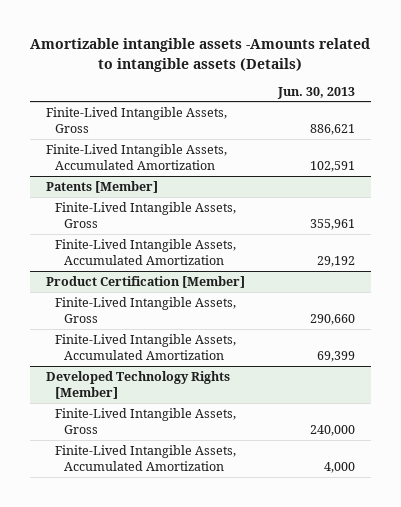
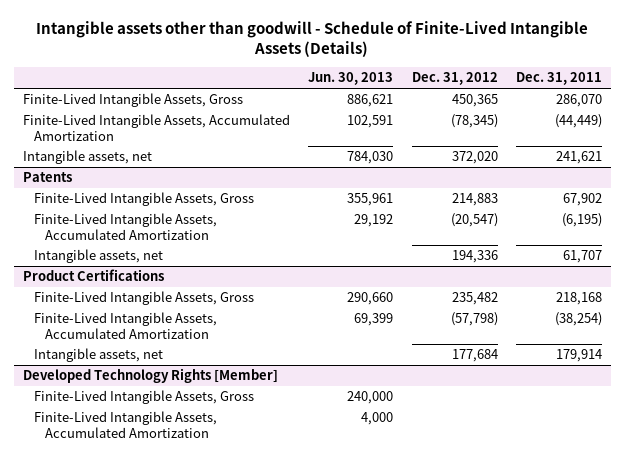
- Amortizable intangible assets -Amounts related to intangible assets (Details)
+ Intangible assets other than goodwill - Schedule of Finite-Lived Intangible Assets (Details)
- | Jun. 30, 2013
+ | Jun. 30, 2013 | Dec. 31, 2012 | Dec. 31, 2011
- Patents [Member]
+ Intangible assets, net | 784,030 | 372,020 | 241,621
+ Patents
- Product Certification [Member]
+ Intangible assets, net | | 194,336 | 61,707
+ Product Certifications
+ Intangible assets, net | | 177,684 | 179,914

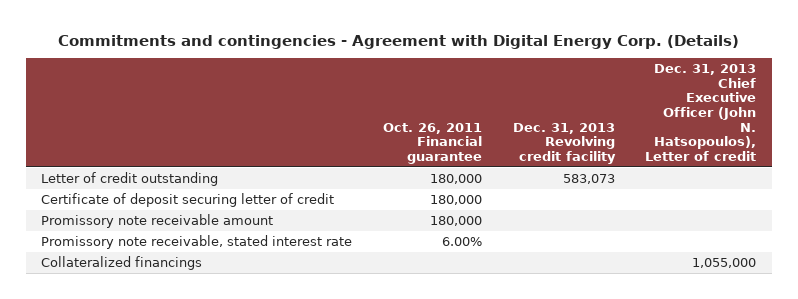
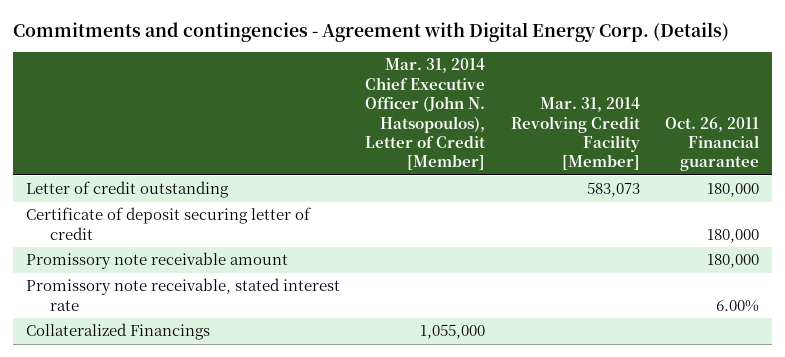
- | Oct. 26, 2011 Financial guarantee | Dec. 31, 2013 Revolving credit facility | Dec. 31, 2013 Chief Executive Officer (John N. Hatsopoulos), Letter of credit
+ | Mar. 31, 2014 Chief Executive Officer (John N. Hatsopoulos), Letter of Credit [Member] | Mar. 31, 2014 Revolving Credit Facility [Member] | Oct. 26, 2011 Financial guarantee
- Collateralized financings | | | 1,055,000
+ Collateralized Financings | 1,055,000 | |

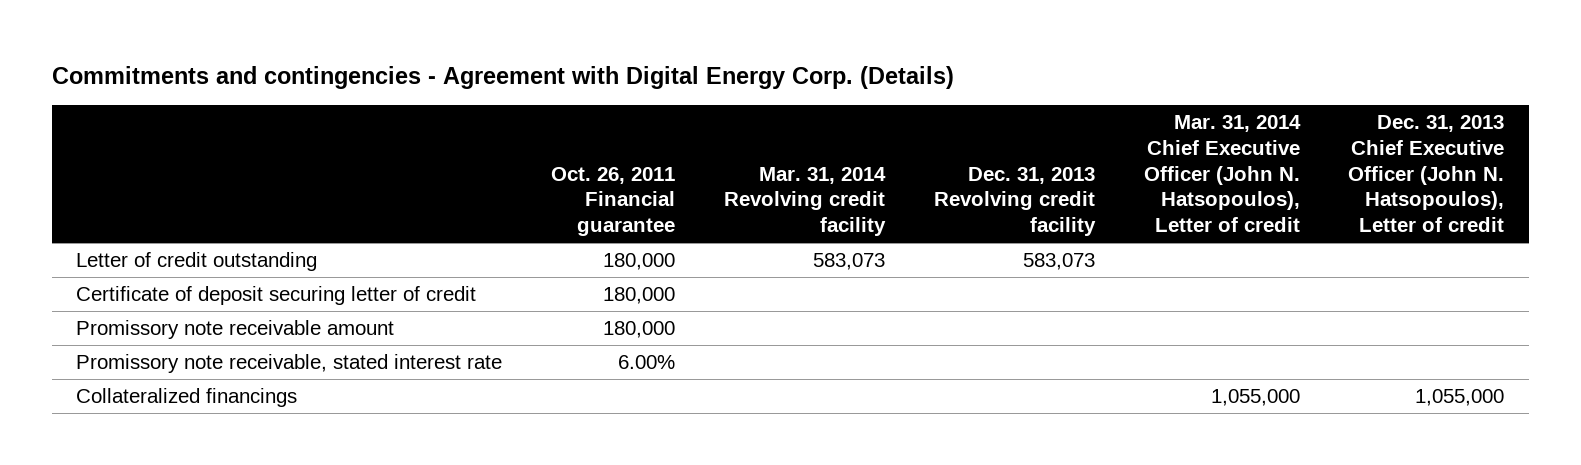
- | Mar. 31, 2014 Chief Executive Officer (John N. Hatsopoulos), Letter of Credit [Member] | Mar. 31, 2014 Revolving Credit Facility [Member] | Oct. 26, 2011 Financial guarantee
+ | Oct. 26, 2011 Financial guarantee | Mar. 31, 2014 Revolving credit facility | Dec. 31, 2013 Revolving credit facility | Mar. 31, 2014 Chief Executive Officer (John N. Hatsopoulos), Letter of credit | Dec. 31, 2013 Chief Executive Officer (John N. Hatsopoulos), Letter of credit
- Collateralized Financings | 1,055,000 | |
+ Collateralized financings | | | | 1,055,000 | 1,055,000

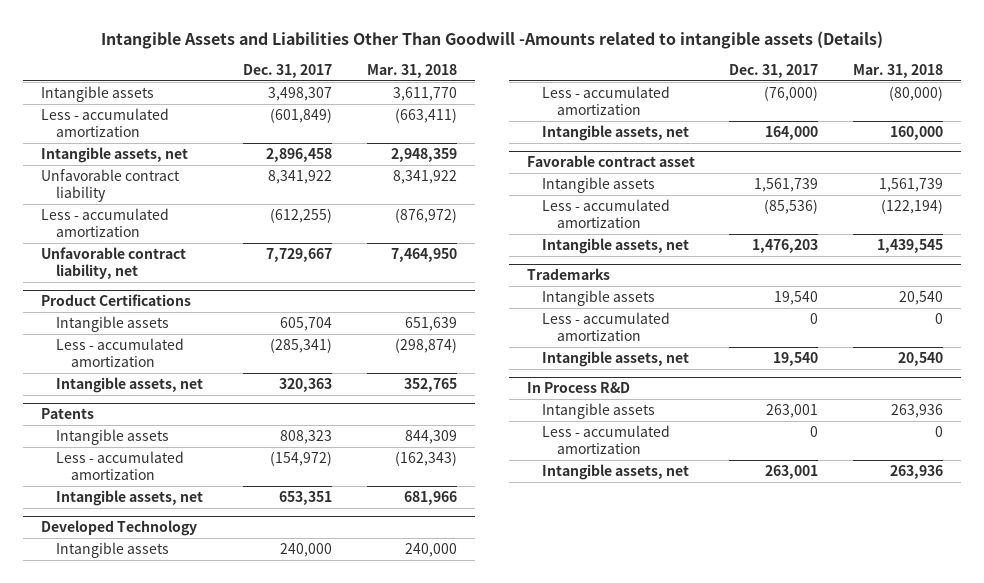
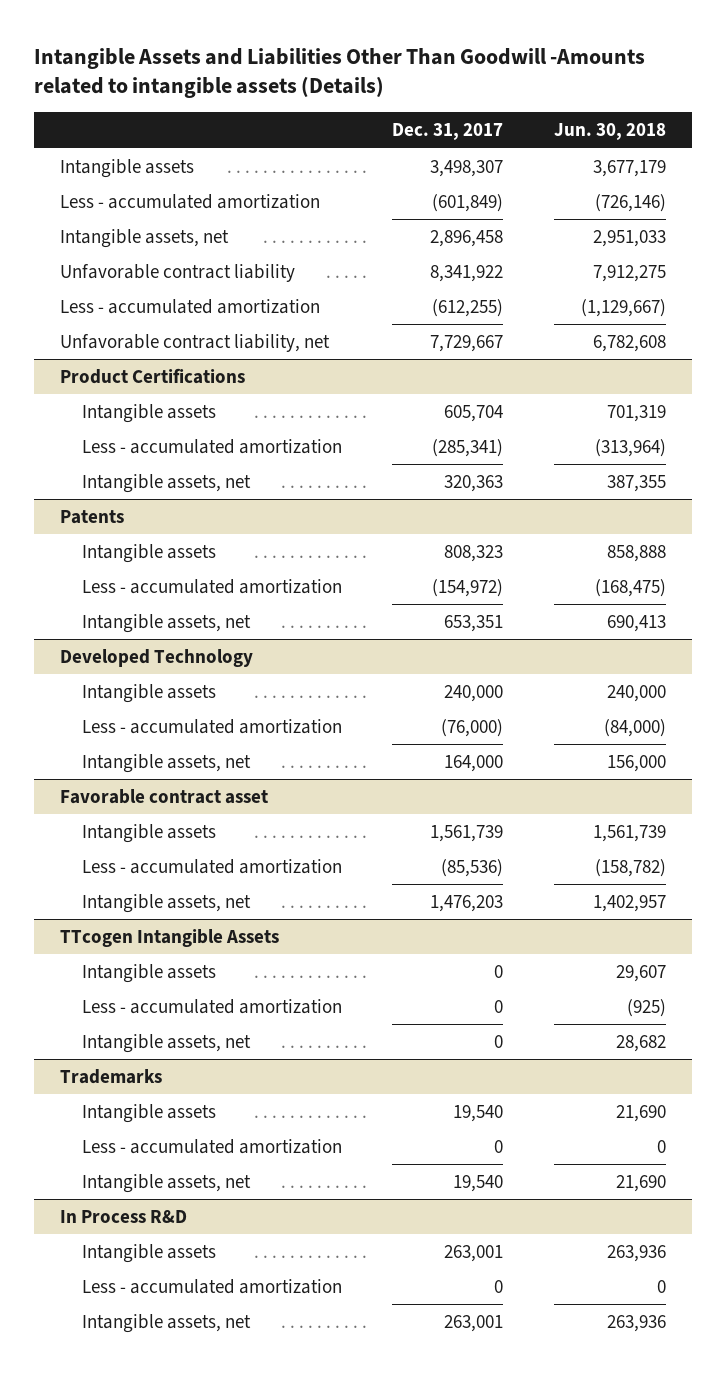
- | Dec. 31, 2017 | Mar. 31, 2018
+ | Dec. 31, 2017 | Jun. 30, 2018
+ TTcogen Intangible Assets
+ Intangible assets | 0 | 29,607
+ Less - accumulated amortization | 0 | (925)
+ Intangible assets, net | 0 | 28,682

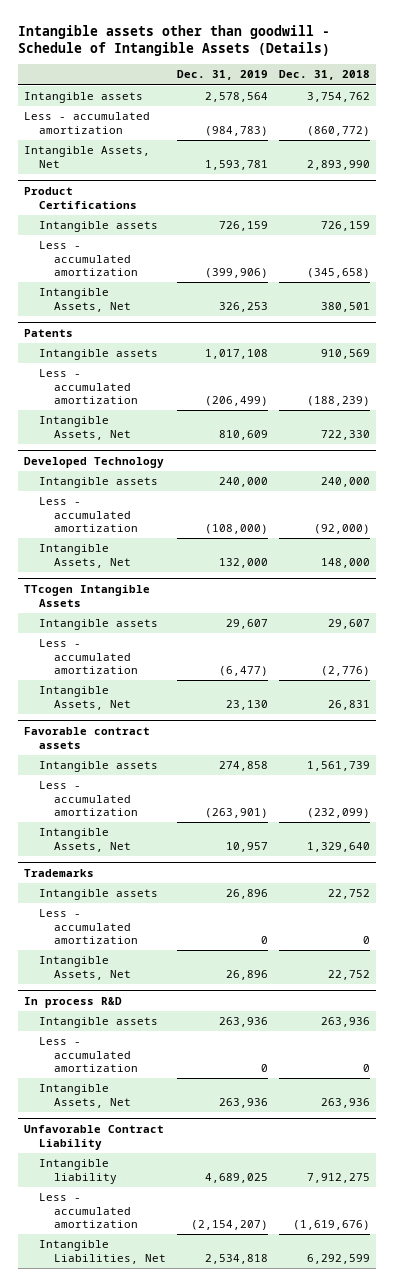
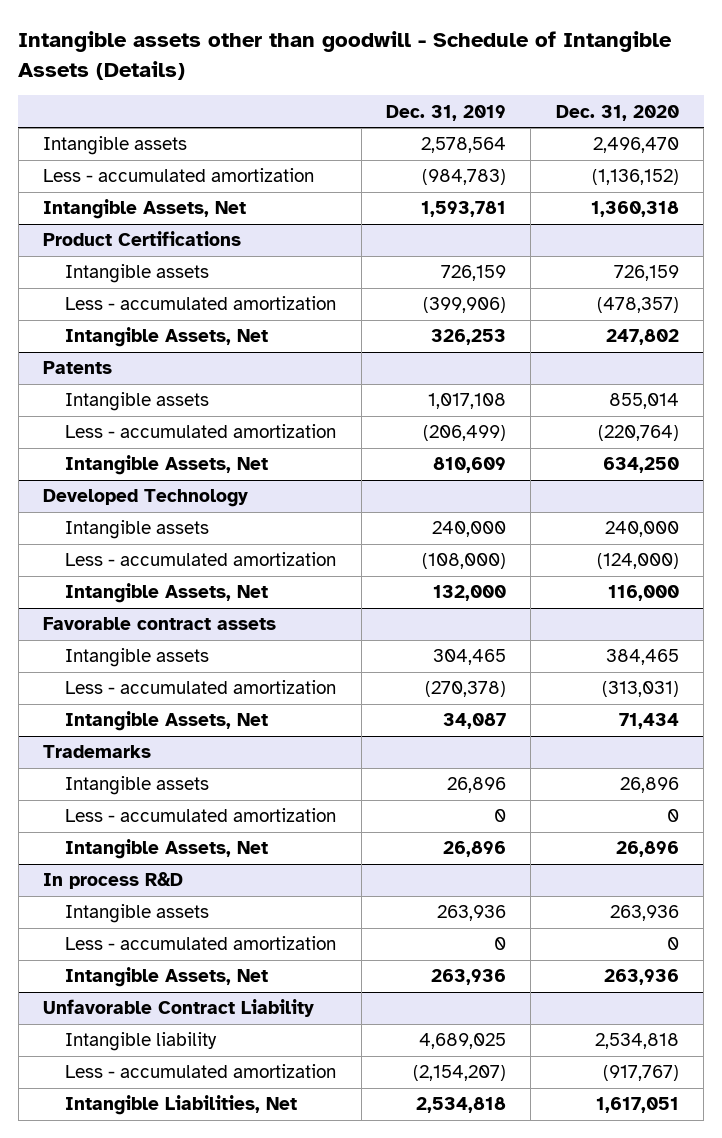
- | Dec. 31, 2019 | Dec. 31, 2018
+ | Dec. 31, 2019 | Dec. 31, 2020
- TTcogen Intangible Assets
- Intangible assets | 29,607 | 29,607
- Less - accumulated amortization | (6,477) | (2,776)
- Intangible Assets, Net | 23,130 | 26,831
@ Favorable contract assets
- Intangible assets | 274,858 | 1,561,739
- Less - accumulated amortization | (263,901) | (232,099)
- Intangible Assets, Net | 10,957 | 1,329,640
+ Intangible assets | 304,465 | 384,465
+ Less - accumulated amortization | (270,378) | (313,031)
+ Intangible Assets, Net | 34,087 | 71,434

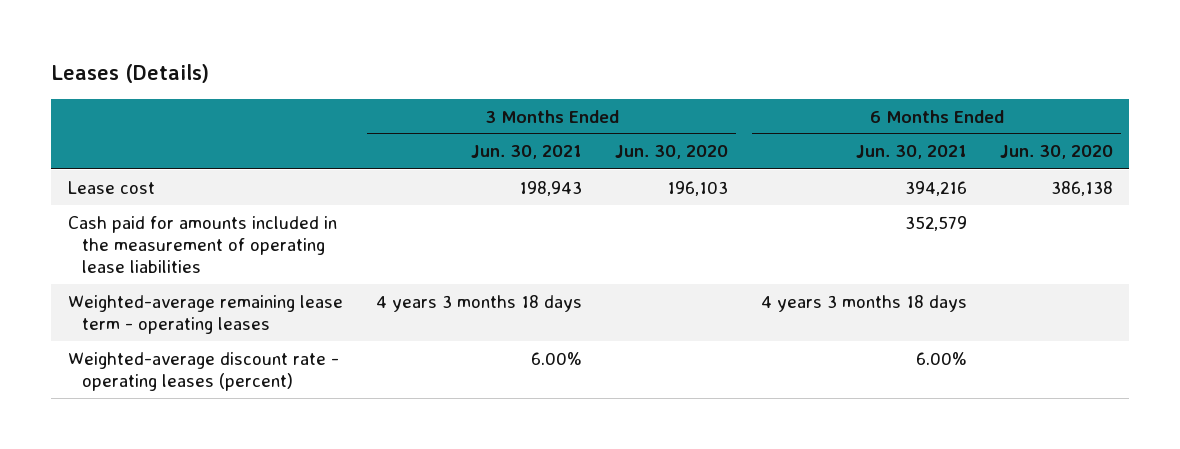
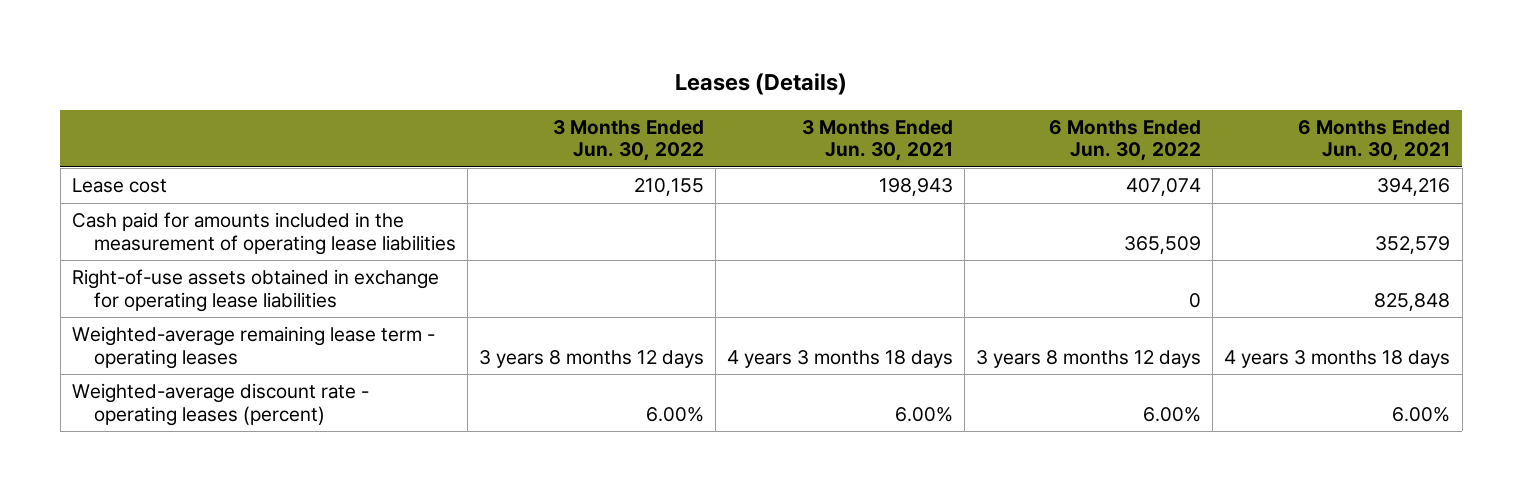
- | 3 Months Ended Jun. 30, 2021 | 3 Months Ended Jun. 30, 2020 | 6 Months Ended Jun. 30, 2021 | 6 Months Ended Jun. 30, 2020
+ | 3 Months Ended Jun. 30, 2022 | 3 Months Ended Jun. 30, 2021 | 6 Months Ended Jun. 30, 2022 | 6 Months Ended Jun. 30, 2021
+ Right-of-use assets obtained in exchange for operating lease liabilities | | | 0 | 825,848

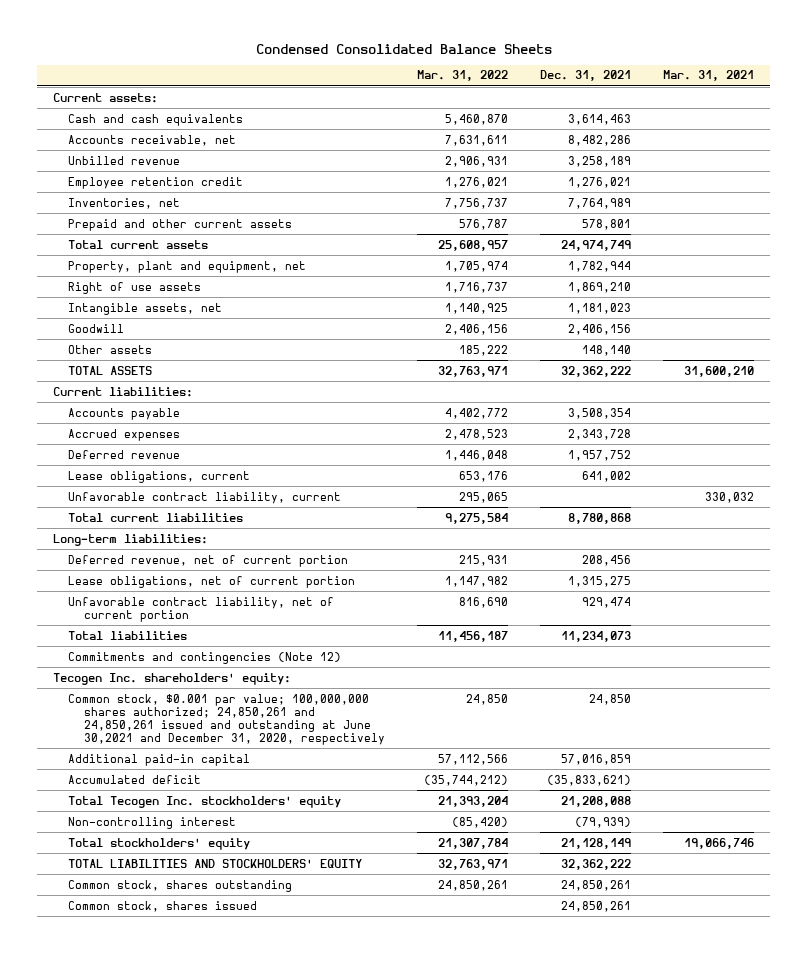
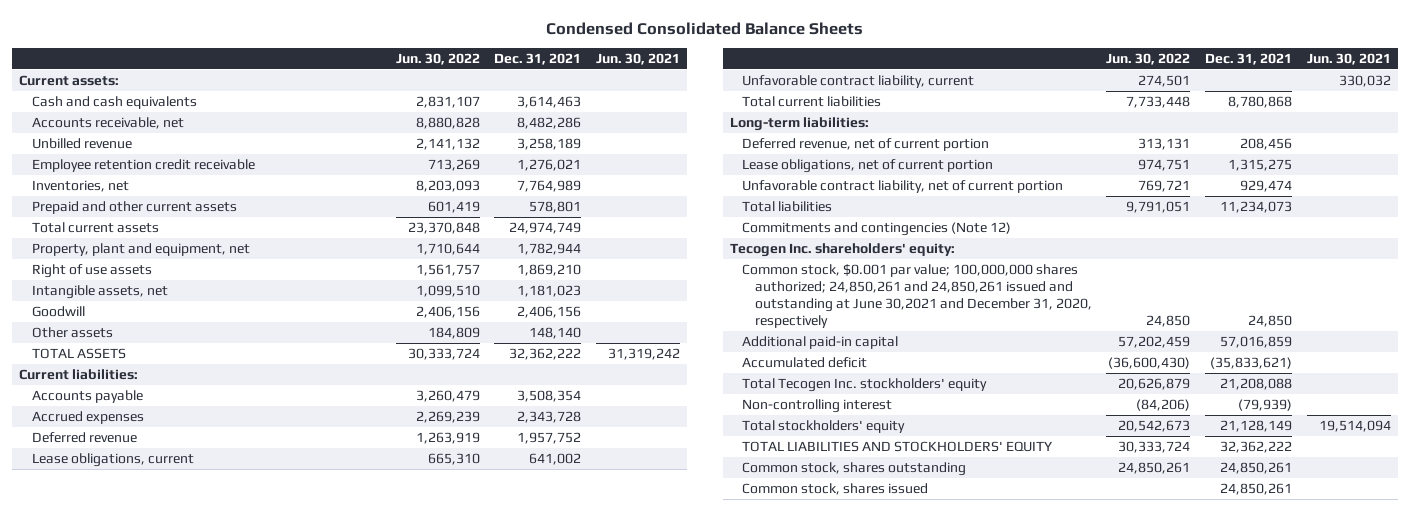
- | Mar. 31, 2022 | Dec. 31, 2021 | Mar. 31, 2021
+ | Jun. 30, 2022 | Dec. 31, 2021 | Jun. 30, 2021
- Employee retention credit | 1,276,021 | 1,276,021 |
+ Employee retention credit receivable | 713,269 | 1,276,021 |

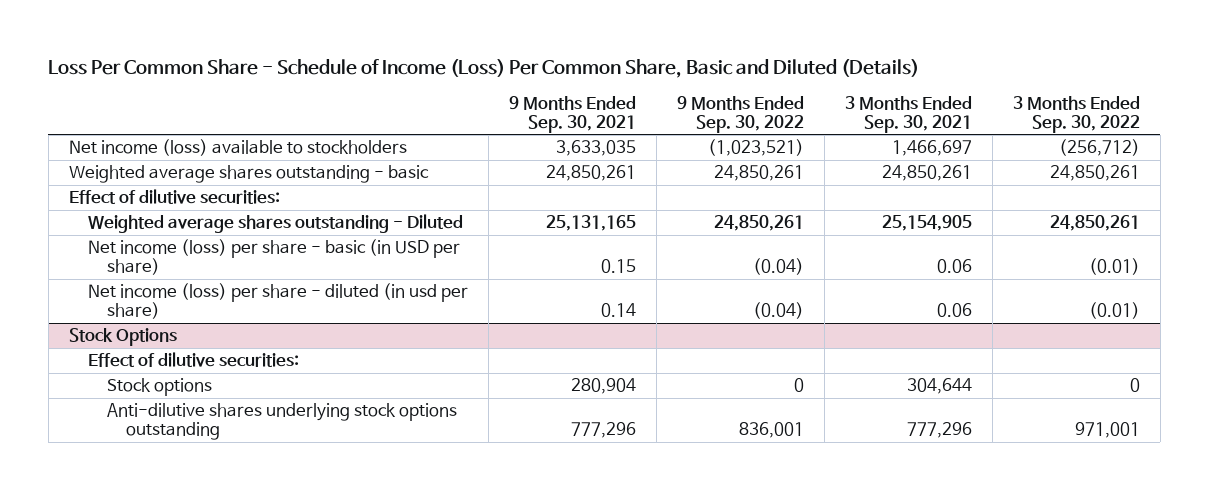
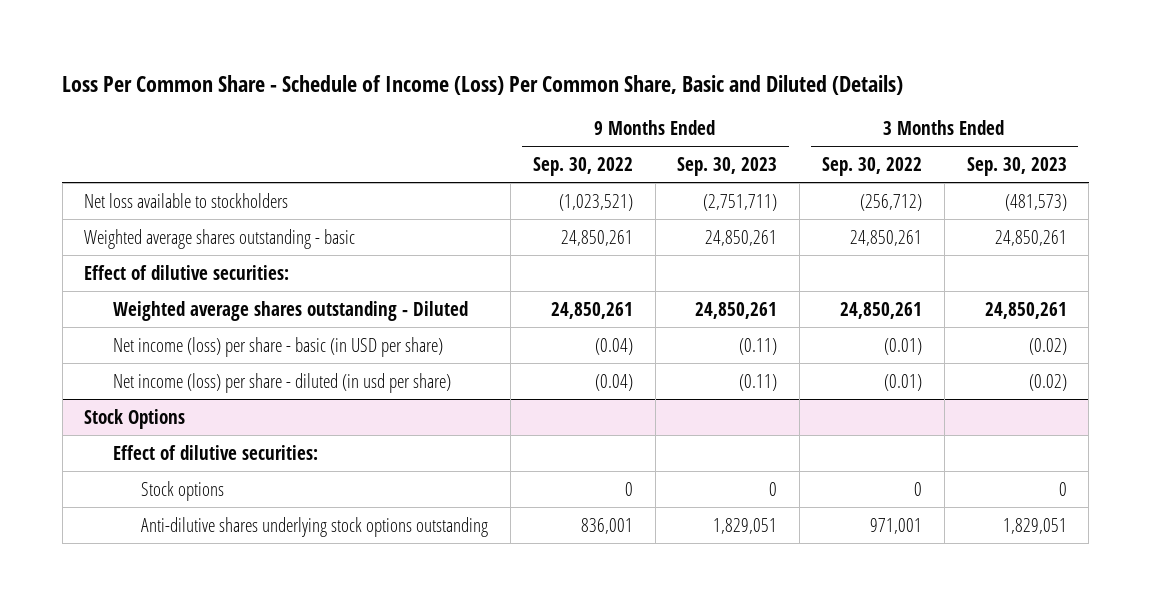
- | 9 Months Ended Sep. 30, 2021 | 9 Months Ended Sep. 30, 2022 | 3 Months Ended Sep. 30, 2021 | 3 Months Ended Sep. 30, 2022
+ | 9 Months Ended Sep. 30, 2022 | 9 Months Ended Sep. 30, 2023 | 3 Months Ended Sep. 30, 2022 | 3 Months Ended Sep. 30, 2023
- Net income (loss) available to stockholders | 3,633,035 | (1,023,521) | 1,466,697 | (256,712)
+ Net loss available to stockholders | (1,023,521) | (2,751,711) | (256,712) | (481,573)

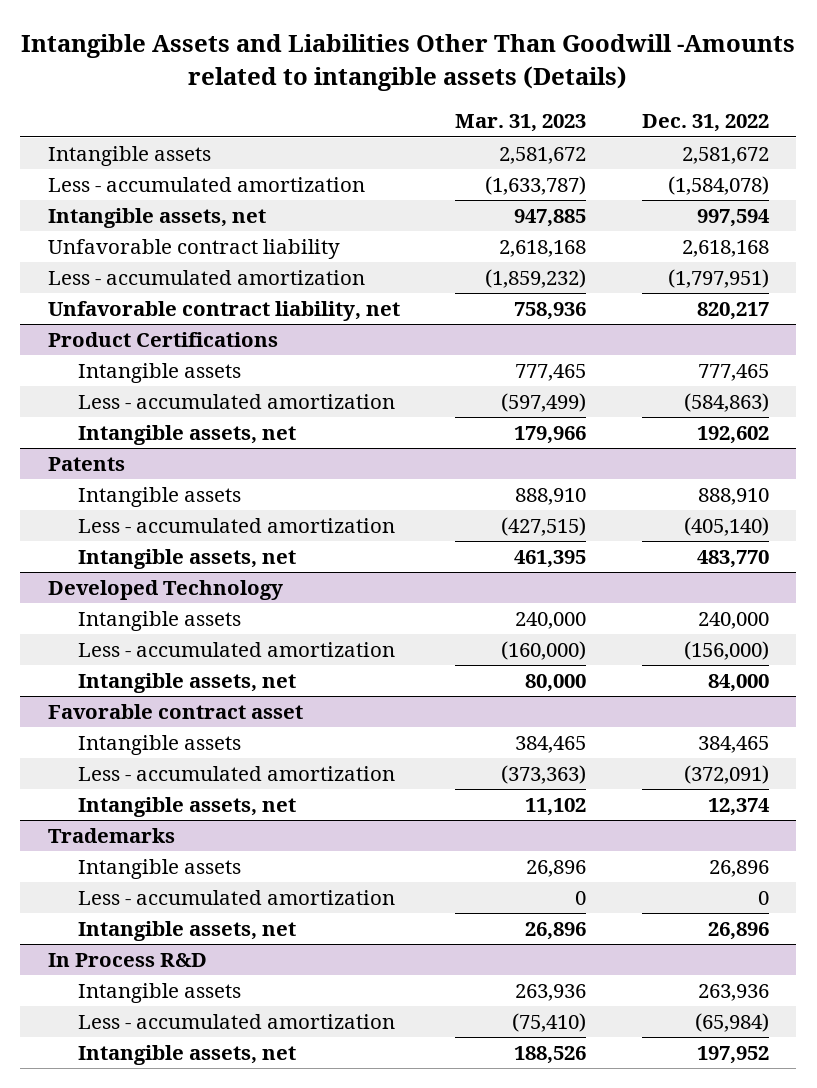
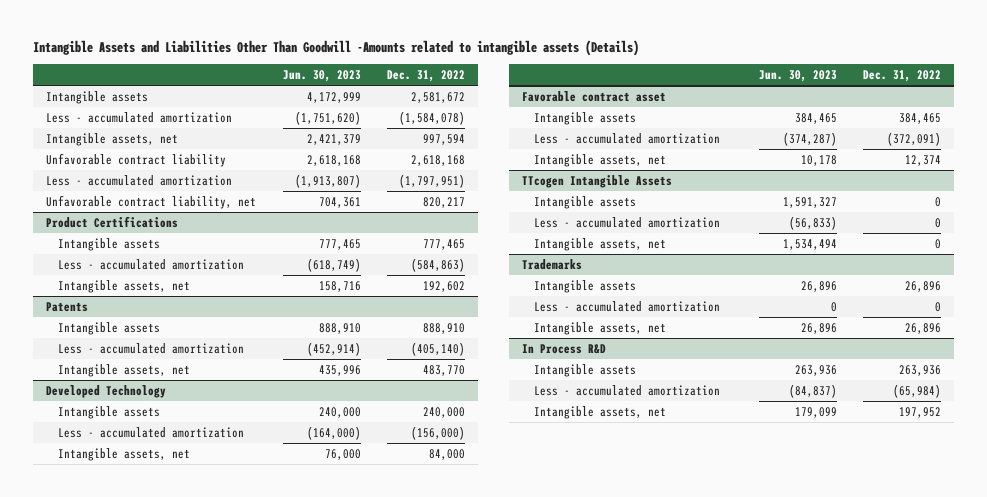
- | Mar. 31, 2023 | Dec. 31, 2022
+ | Jun. 30, 2023 | Dec. 31, 2022
+ TTcogen Intangible Assets
+ Intangible assets | 1,591,327 | 0
+ Less - accumulated amortization | (56,833) | 0
+ Intangible assets, net | 1,534,494 | 0

